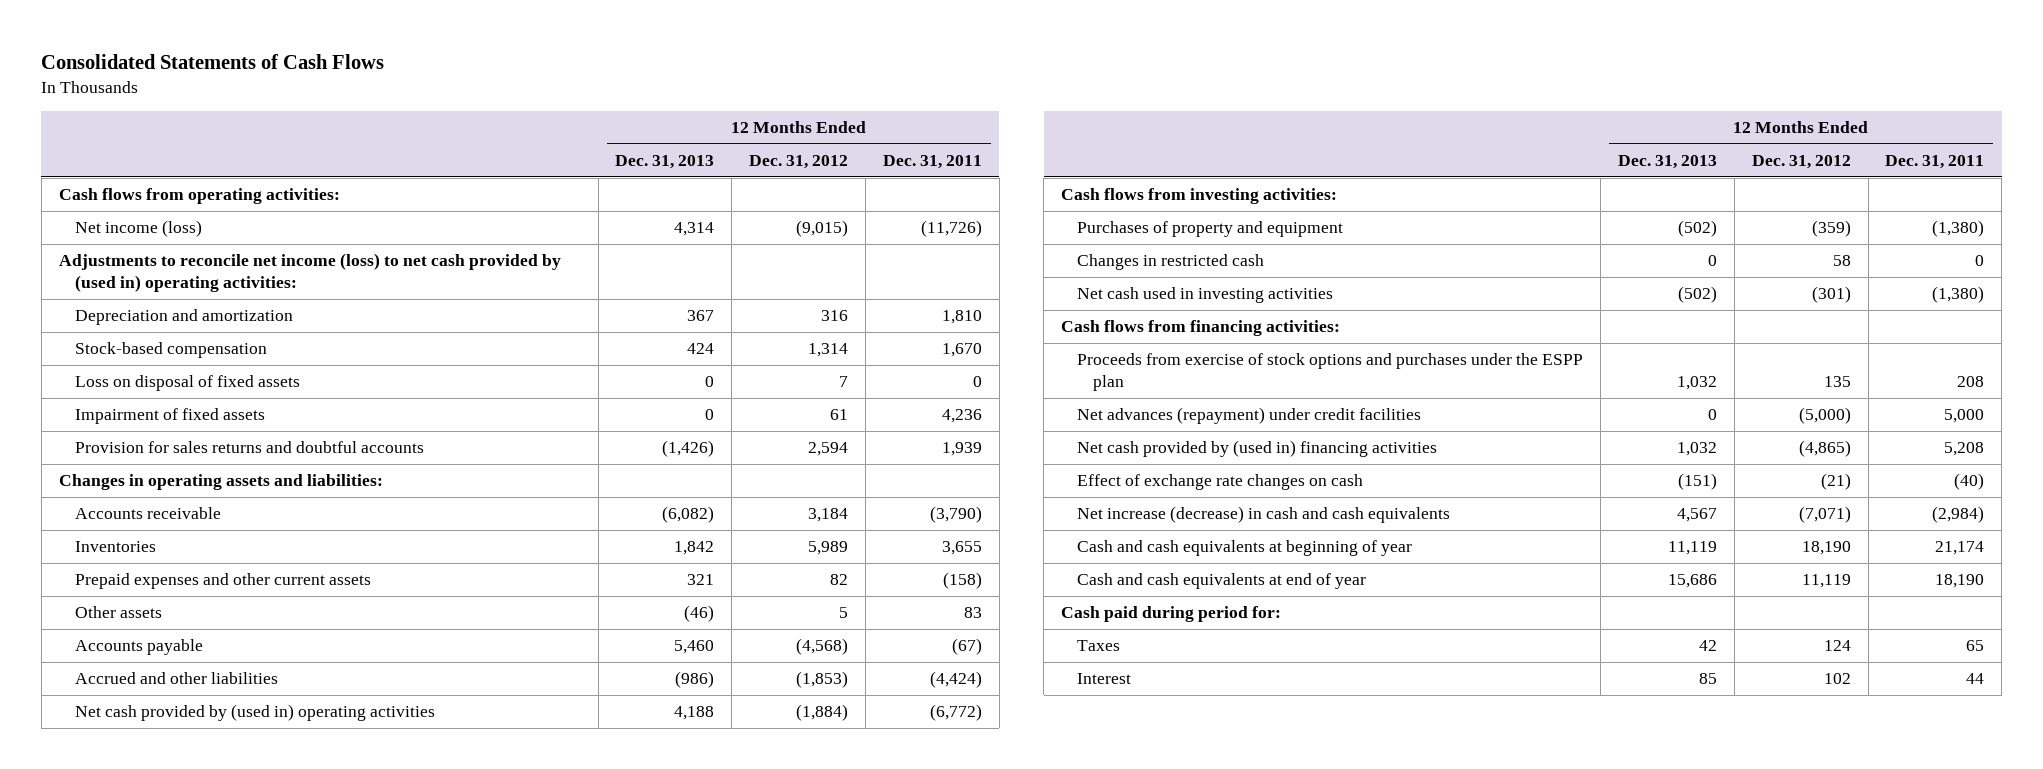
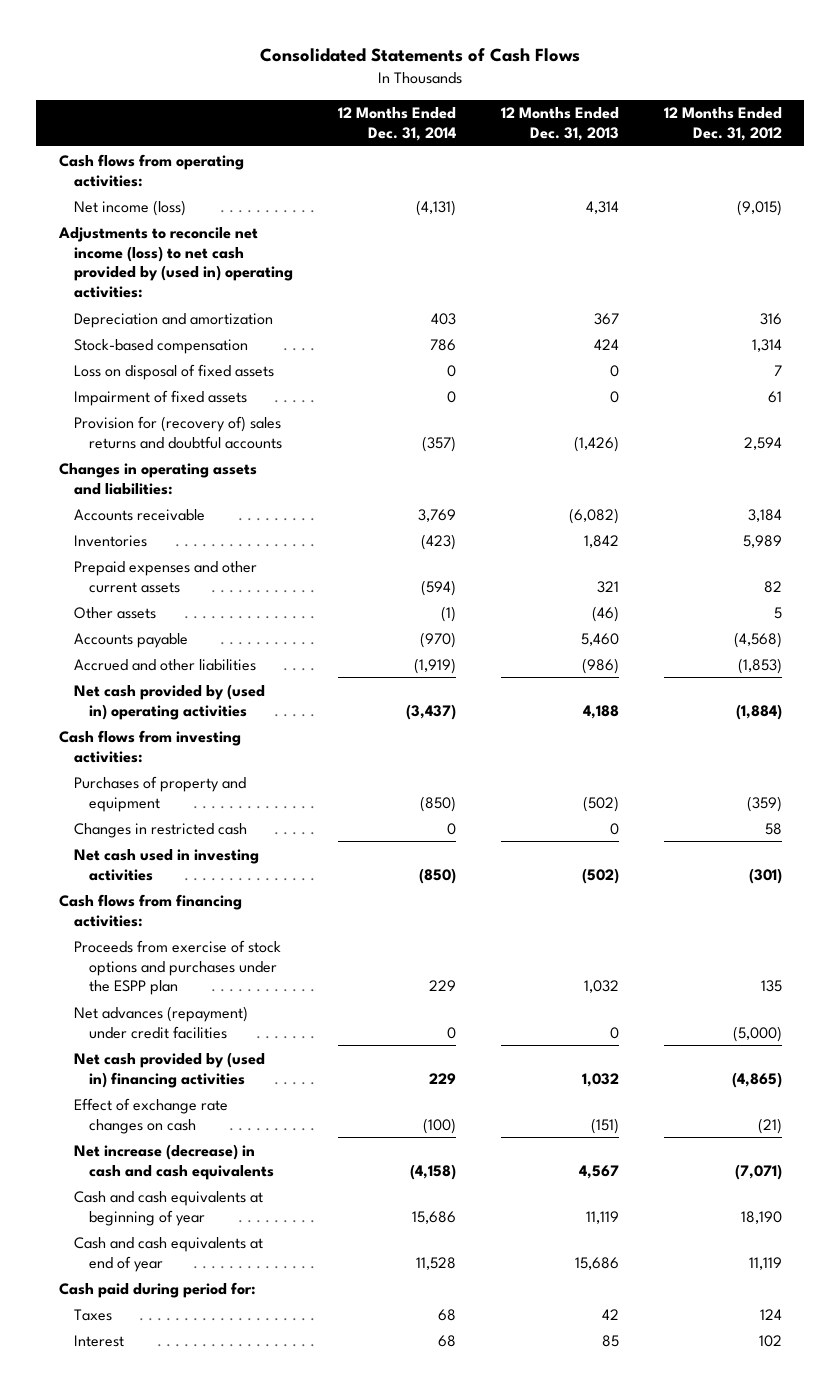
- | 12 Months Ended Dec. 31, 2013 | 12 Months Ended Dec. 31, 2012 | 12 Months Ended Dec. 31, 2011
+ | 12 Months Ended Dec. 31, 2014 | 12 Months Ended Dec. 31, 2013 | 12 Months Ended Dec. 31, 2012
- Provision for sales returns and doubtful accounts | (1,426) | 2,594 | 1,939
+ Provision for (recovery of) sales returns and doubtful accounts | (357) | (1,426) | 2,594

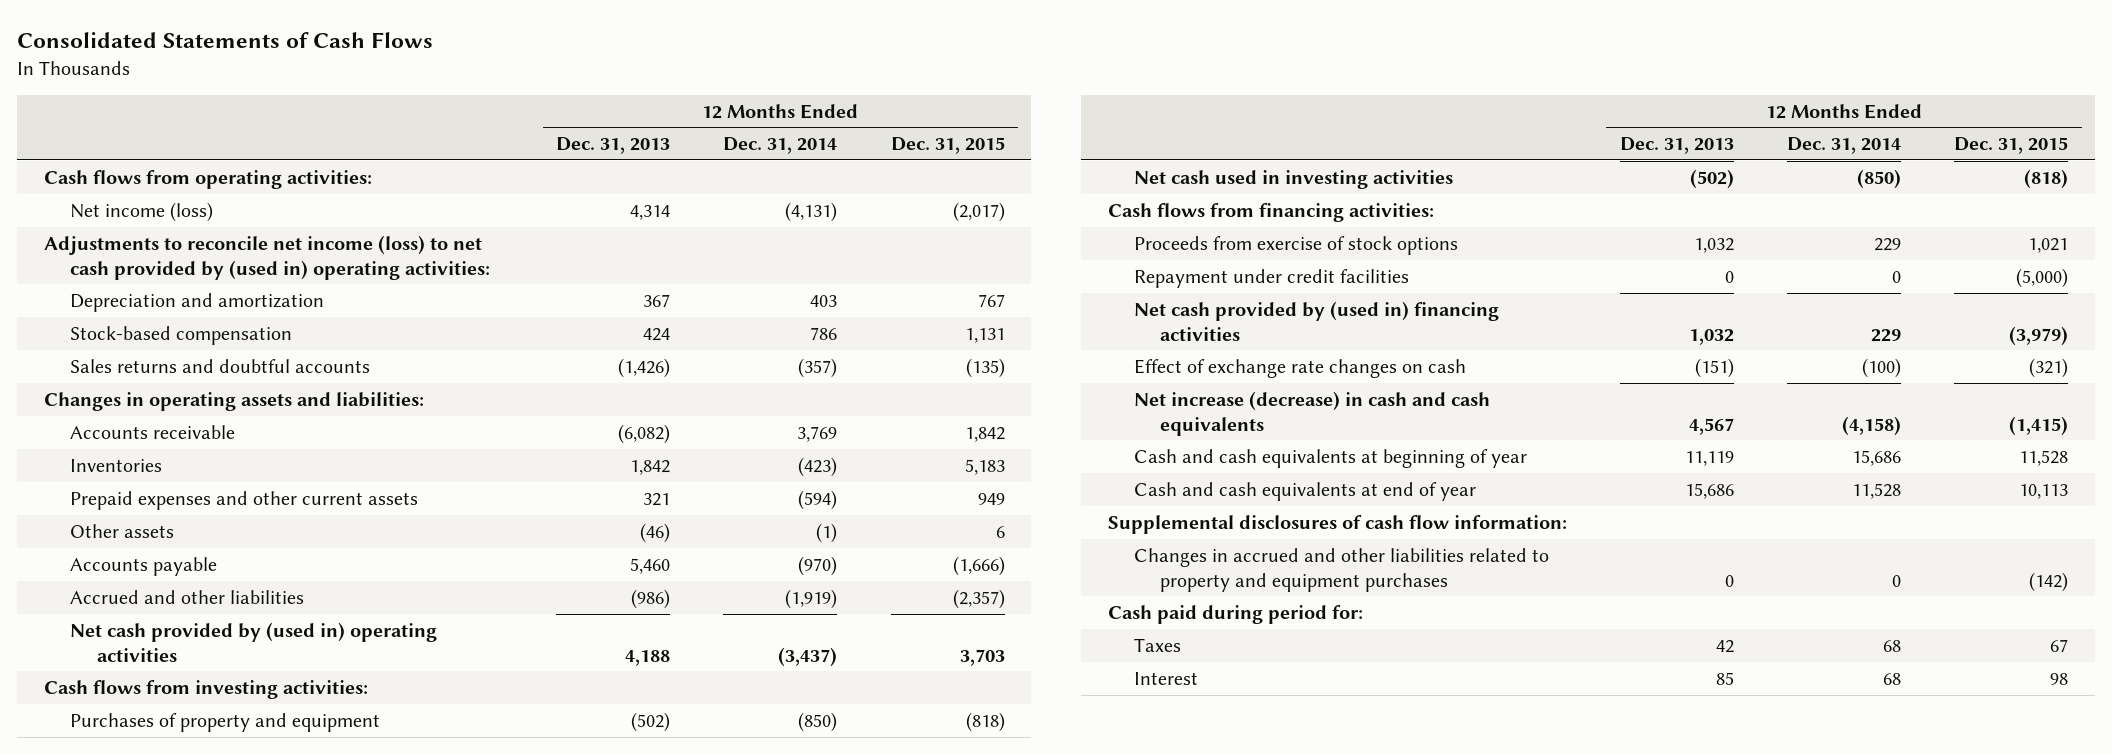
- | 12 Months Ended Dec. 31, 2014 | 12 Months Ended Dec. 31, 2013 | 12 Months Ended Dec. 31, 2012
+ | 12 Months Ended Dec. 31, 2013 | 12 Months Ended Dec. 31, 2014 | 12 Months Ended Dec. 31, 2015
- Loss on disposal of fixed assets | 0 | 0 | 7
- Impairment of fixed assets | 0 | 0 | 61
- Provision for (recovery of) sales returns and doubtful accounts | (357) | (1,426) | 2,594
+ Sales returns and doubtful accounts | (1,426) | (357) | (135)
- Changes in restricted cash | 0 | 0 | 58
- Proceeds from exercise of stock options and purchases under the ESPP plan | 229 | 1,032 | 135
- Net advances (repayment) under credit facilities | 0 | 0 | (5,000)
+ Proceeds from exercise of stock options | 1,032 | 229 | 1,021
+ Repayment under credit facilities | 0 | 0 | (5,000)
+ Supplemental disclosures of cash flow information:
+ Changes in accrued and other liabilities related to property and equipment purchases | 0 | 0 | (142)

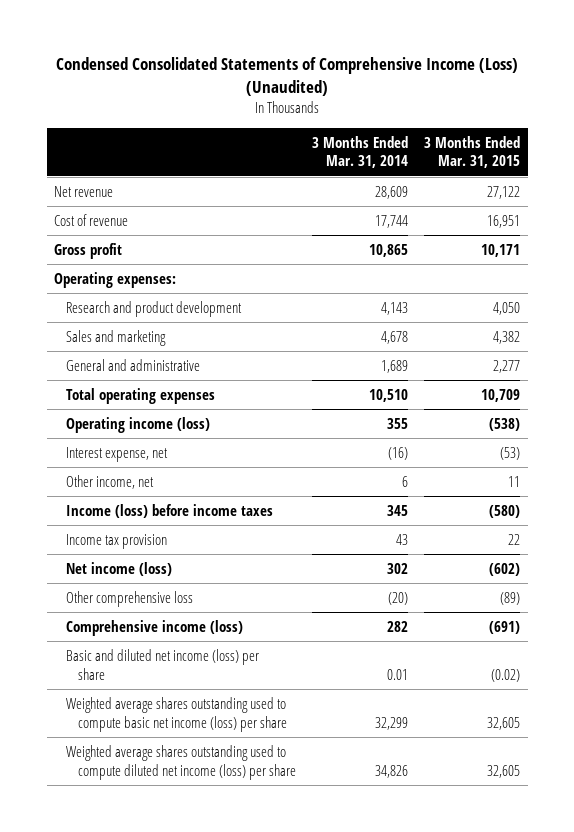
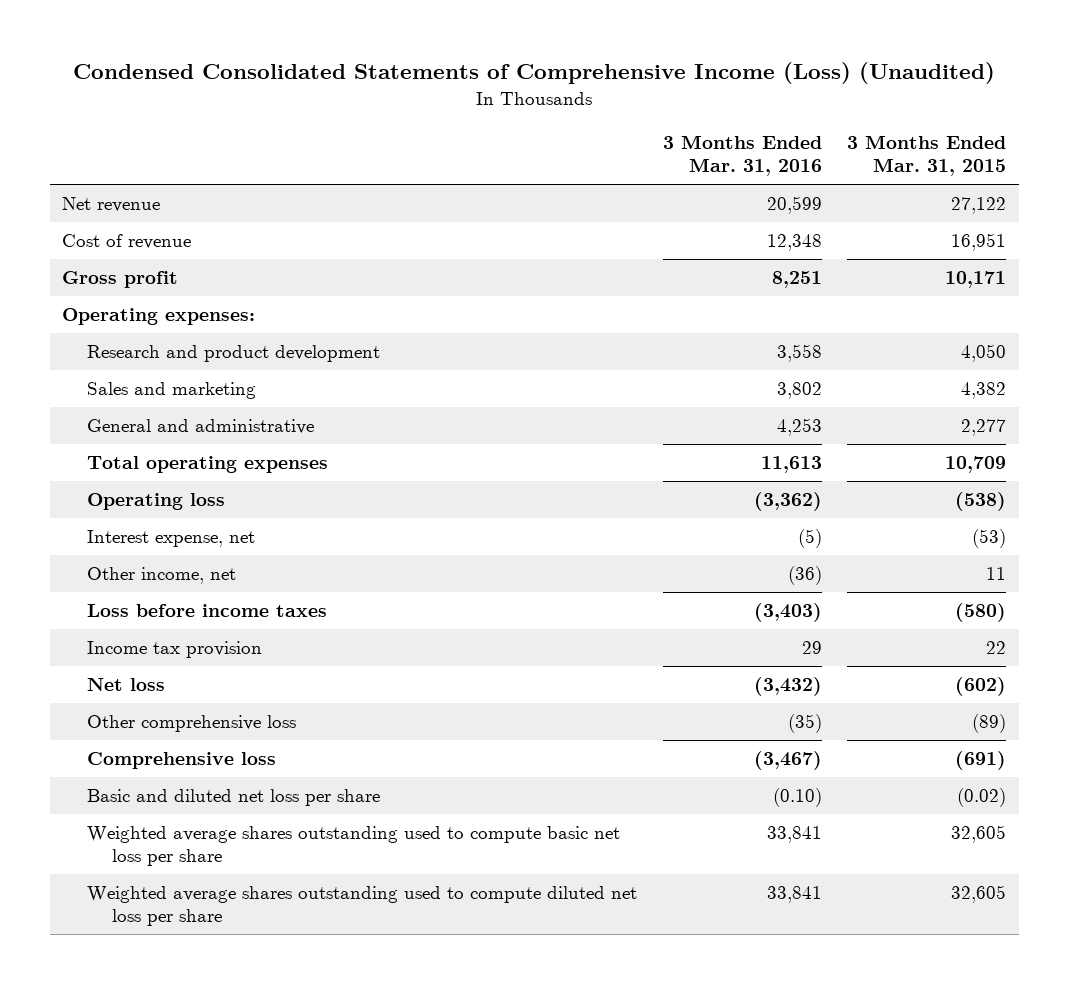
- | 3 Months Ended Mar. 31, 2014 | 3 Months Ended Mar. 31, 2015
+ | 3 Months Ended Mar. 31, 2016 | 3 Months Ended Mar. 31, 2015
- Operating income (loss) | 355 | (538)
+ Operating loss | (3,362) | (538)
- Income (loss) before income taxes | 345 | (580)
+ Loss before income taxes | (3,403) | (580)
- Net income (loss) | 302 | (602)
+ Net loss | (3,432) | (602)
- Comprehensive income (loss) | 282 | (691)
- Basic and diluted net income (loss) per share | 0.01 | (0.02)
- Weighted average shares outstanding used to compute basic net income (loss) per share | 32,299 | 32,605
- Weighted average shares outstanding used to compute diluted net income (loss) per share | 34,826 | 32,605
+ Comprehensive loss | (3,467) | (691)
+ Basic and diluted net loss per share | (0.10) | (0.02)
+ Weighted average shares outstanding used to compute basic net loss per share | 33,841 | 32,605
+ Weighted average shares outstanding used to compute diluted net loss per share | 33,841 | 32,605

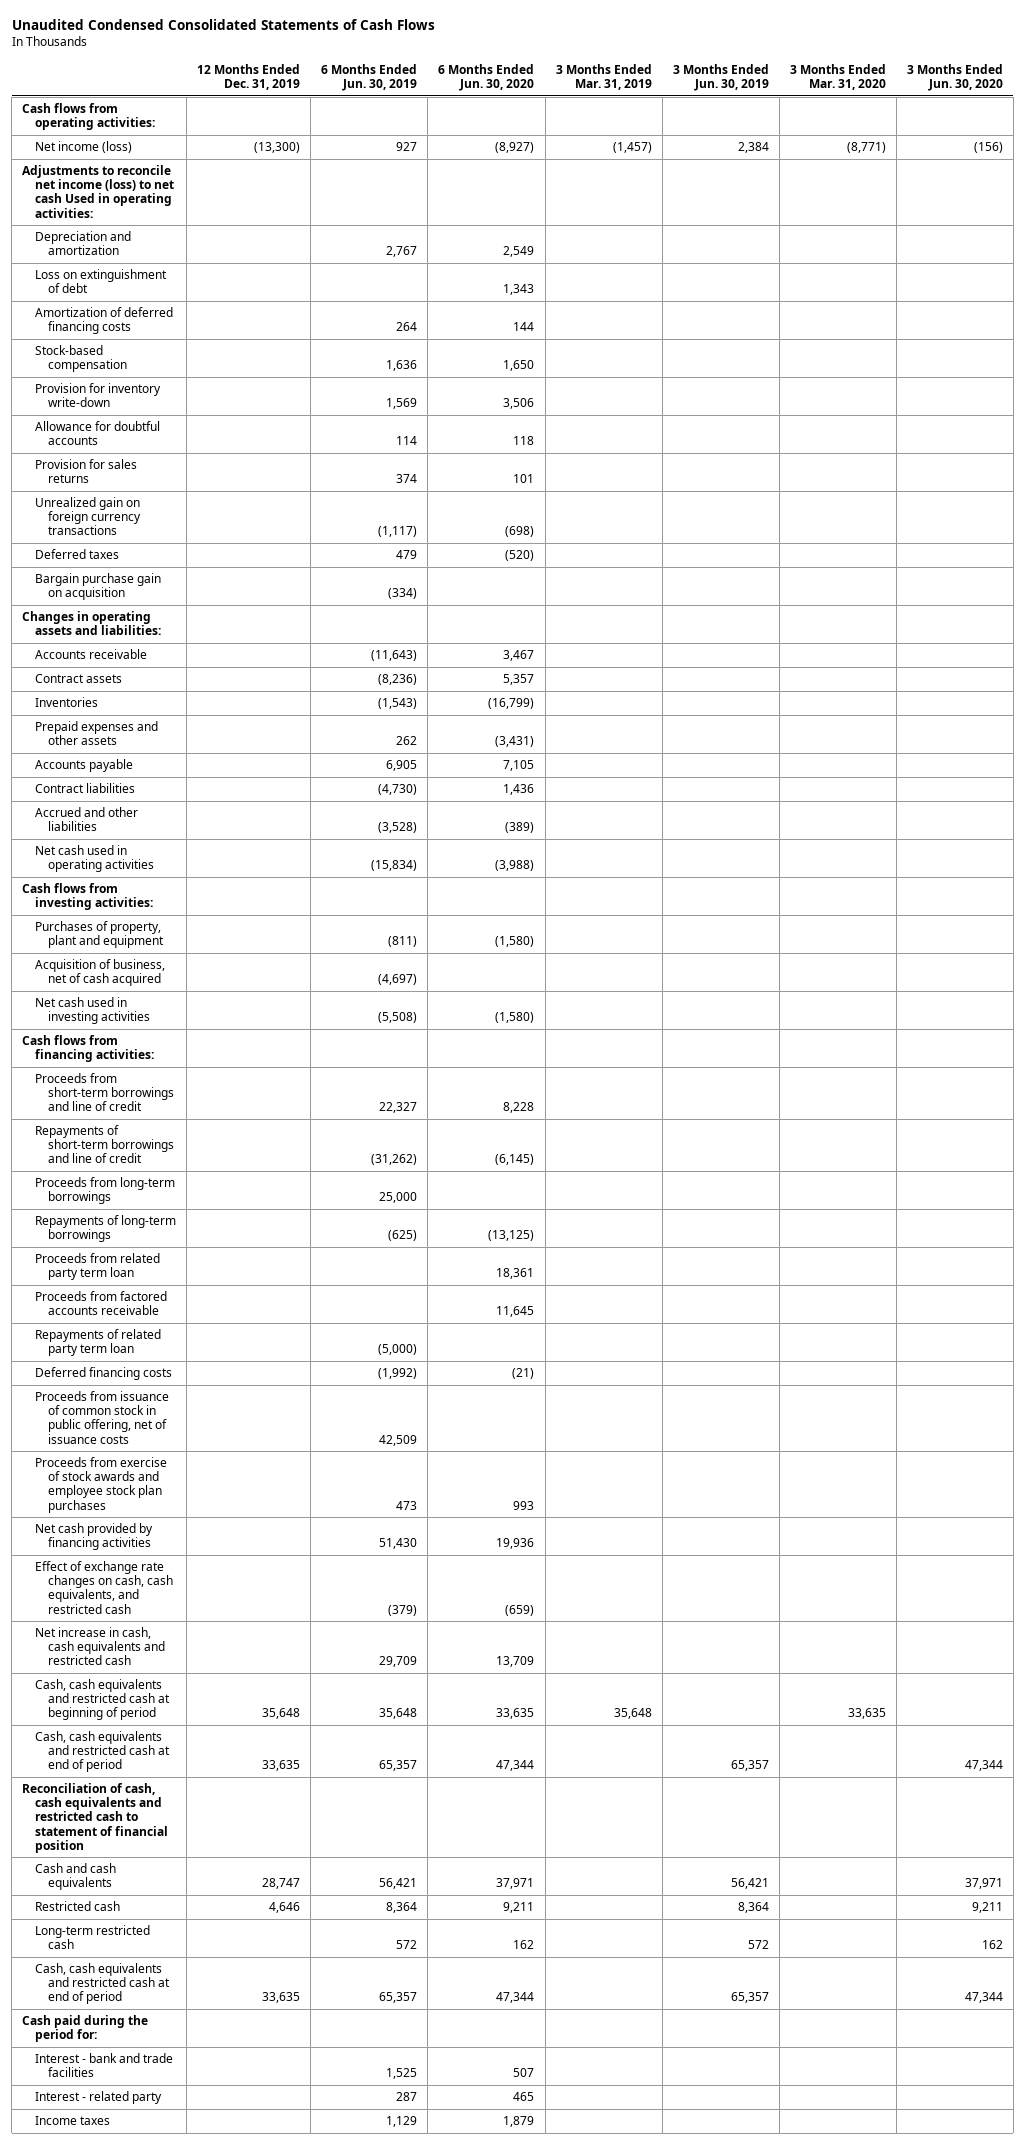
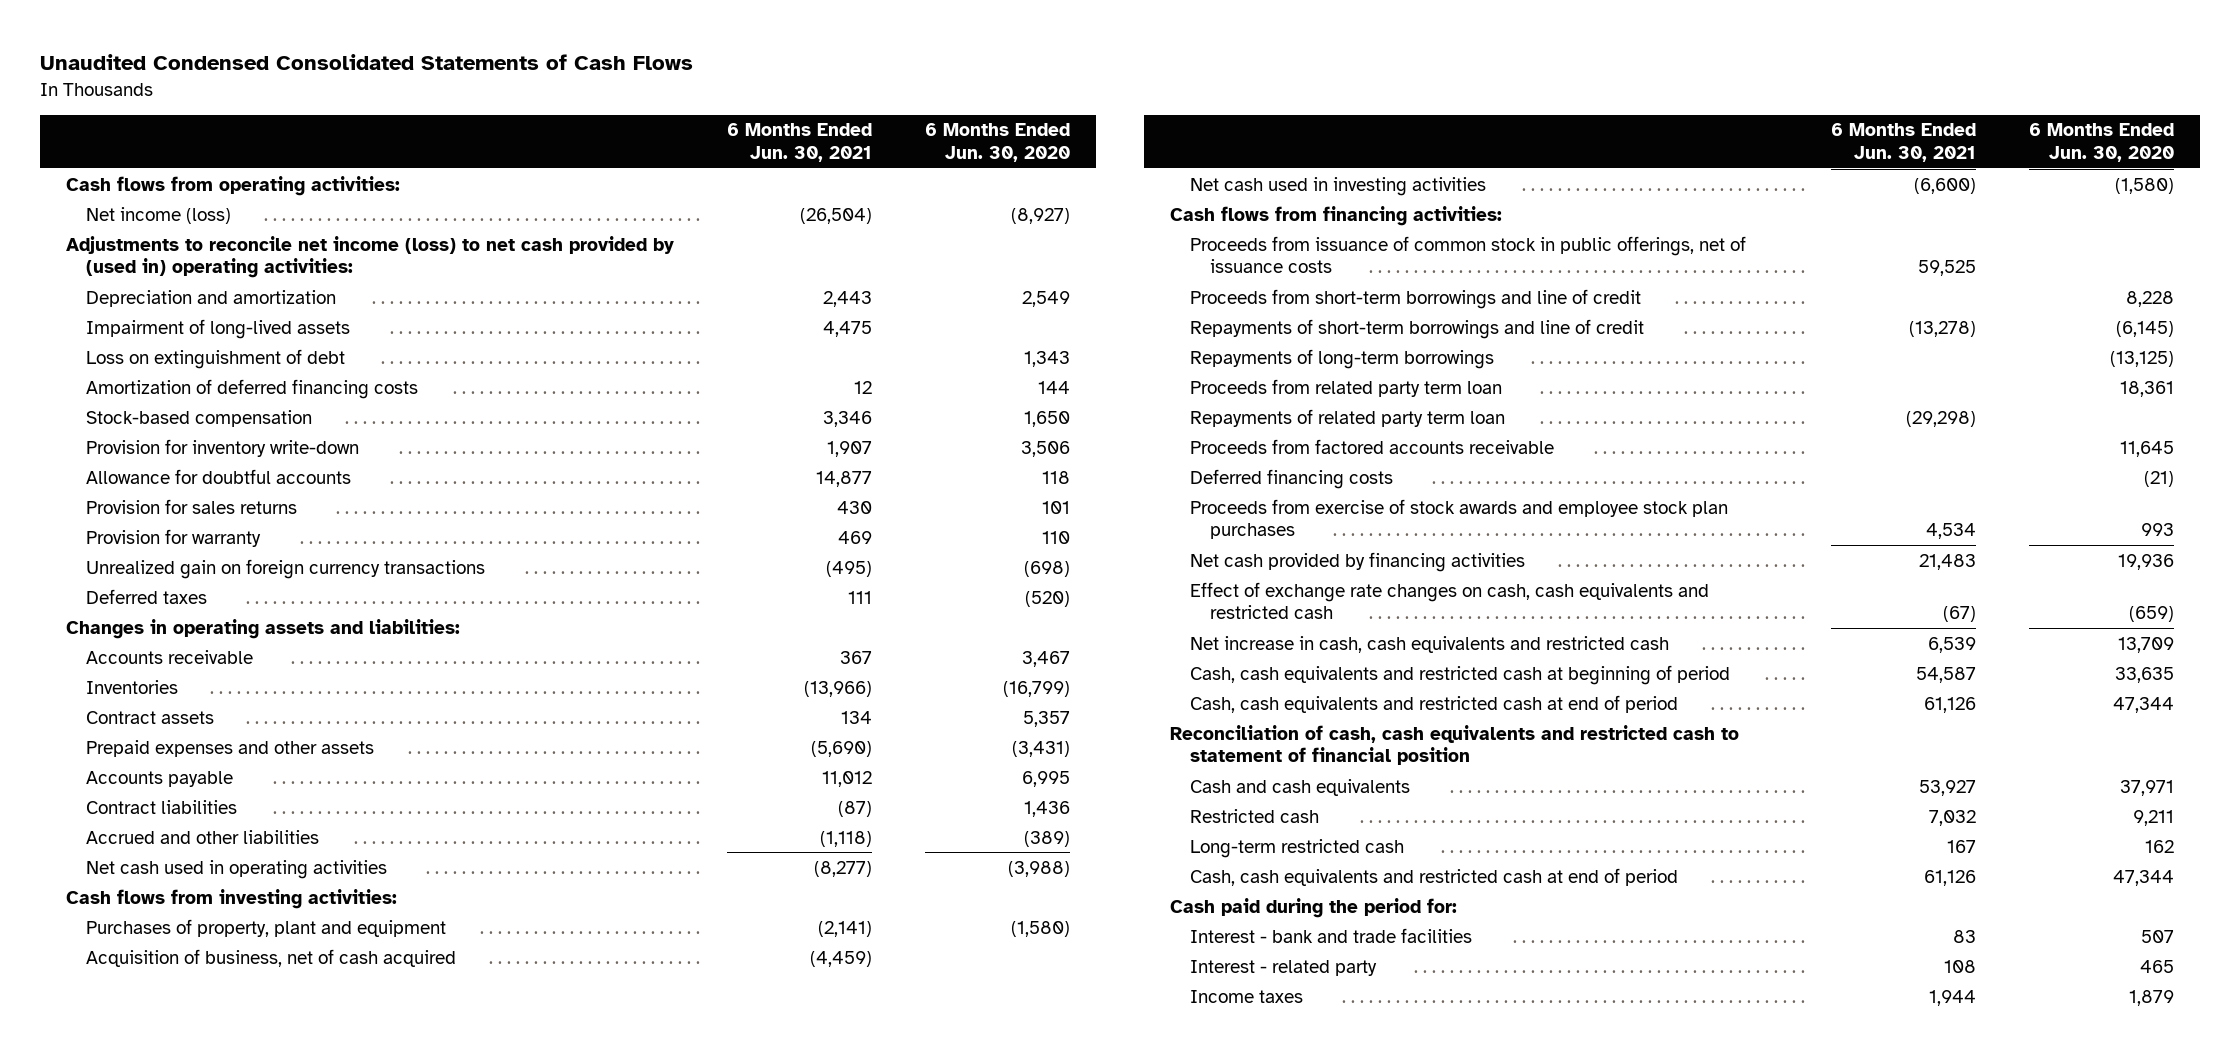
- | 12 Months Ended Dec. 31, 2019 | 6 Months Ended Jun. 30, 2019 | 6 Months Ended Jun. 30, 2020 | 3 Months Ended Mar. 31, 2019 | 3 Months Ended Jun. 30, 2019 | 3 Months Ended Mar. 31, 2020 | 3 Months Ended Jun. 30, 2020
+ | 6 Months Ended Jun. 30, 2021 | 6 Months Ended Jun. 30, 2020
- Adjustments to reconcile net income (loss) to net cash Used in operating activities:
+ Adjustments to reconcile net income (loss) to net cash provided by (used in) operating activities:
+ Impairment of long-lived assets | 4,475 |
+ Provision for warranty | 469 | 110
- Bargain purchase gain on acquisition | | (334) | | | | |
moved down: Contract assets | 134 | 5,357
- Accounts payable | | 6,905 | 7,105 | | | |
+ Accounts payable | 11,012 | 6,995
+ Proceeds from issuance of common stock in public offerings, net of issuance costs | 59,525 |
- Proceeds from long-term borrowings | | 25,000 | | | | |
moved down: Proceeds from factored accounts receivable | | 11,645
- Proceeds from issuance of common stock in public offering, net of issuance costs | | 42,509 | | | | |
- Effect of exchange rate changes on cash, cash equivalents, and restricted cash | | (379) | (659) | | | |
+ Effect of exchange rate changes on cash, cash equivalents and restricted cash | (67) | (659)

